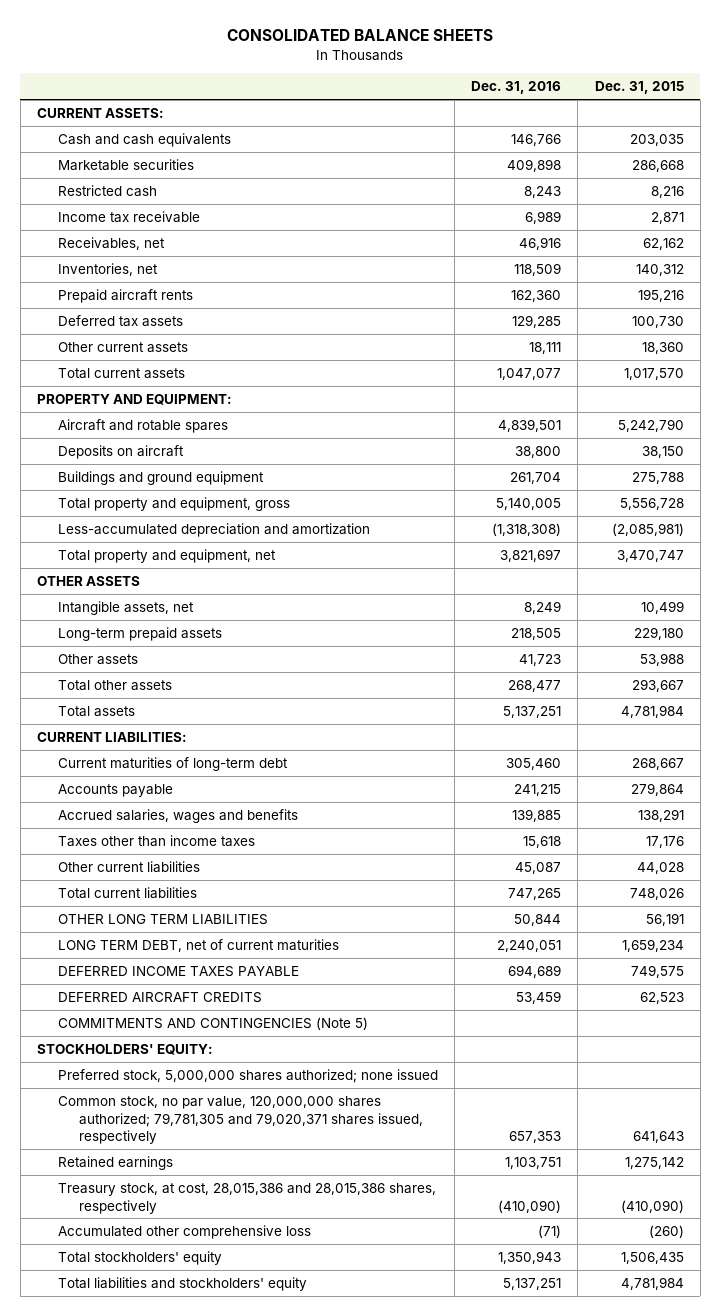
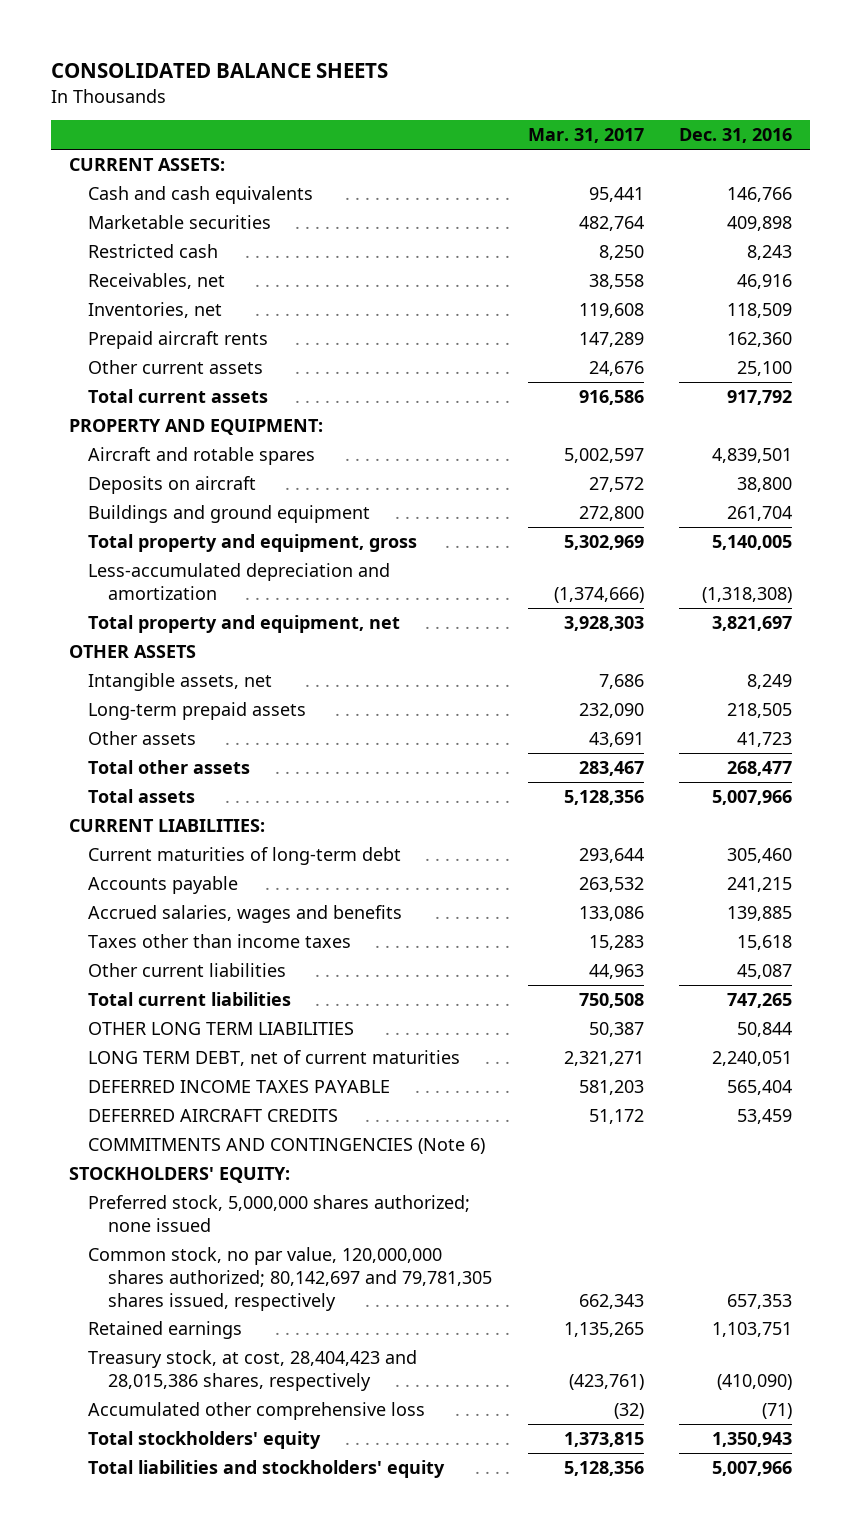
- | Dec. 31, 2016 | Dec. 31, 2015
+ | Mar. 31, 2017 | Dec. 31, 2016
- Income tax receivable | 6,989 | 2,871
- Deferred tax assets | 129,285 | 100,730
- Other current assets | 18,111 | 18,360
- Total current assets | 1,047,077 | 1,017,570
+ Other current assets | 24,676 | 25,100
+ Total current assets | 916,586 | 917,792
- Total assets | 5,137,251 | 4,781,984
+ Total assets | 5,128,356 | 5,007,966
- DEFERRED INCOME TAXES PAYABLE | 694,689 | 749,575
+ DEFERRED INCOME TAXES PAYABLE | 581,203 | 565,404
- COMMITMENTS AND CONTINGENCIES (Note 5)
+ COMMITMENTS AND CONTINGENCIES (Note 6)
- Common stock, no par value, 120,000,000 shares authorized; 79,781,305 and 79,020,371 shares issued, respectively | 657,353 | 641,643
+ Common stock, no par value, 120,000,000 shares authorized; 80,142,697 and 79,781,305 shares issued, respectively | 662,343 | 657,353
- Treasury stock, at cost, 28,015,386 and 28,015,386 shares, respectively | (410,090) | (410,090)
+ Treasury stock, at cost, 28,404,423 and 28,015,386 shares, respectively | (423,761) | (410,090)
- Total liabilities and stockholders' equity | 5,137,251 | 4,781,984
+ Total liabilities and stockholders' equity | 5,128,356 | 5,007,966

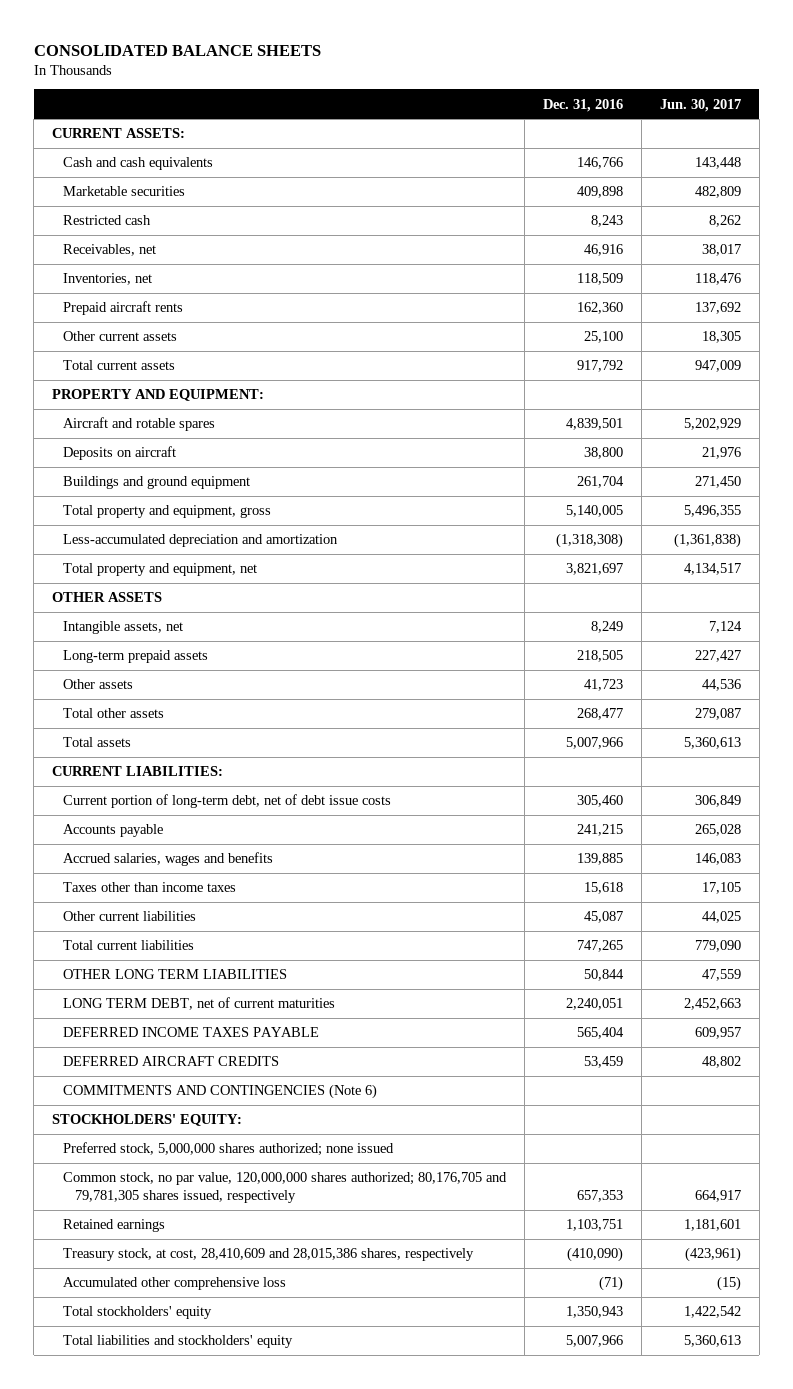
- | Mar. 31, 2017 | Dec. 31, 2016
+ | Dec. 31, 2016 | Jun. 30, 2017
- Current maturities of long-term debt | 293,644 | 305,460
+ Current portion of long-term debt, net of debt issue costs | 305,460 | 306,849
- Common stock, no par value, 120,000,000 shares authorized; 80,142,697 and 79,781,305 shares issued, respectively | 662,343 | 657,353
+ Common stock, no par value, 120,000,000 shares authorized; 80,176,705 and 79,781,305 shares issued, respectively | 657,353 | 664,917
- Treasury stock, at cost, 28,404,423 and 28,015,386 shares, respectively | (423,761) | (410,090)
+ Treasury stock, at cost, 28,410,609 and 28,015,386 shares, respectively | (410,090) | (423,961)

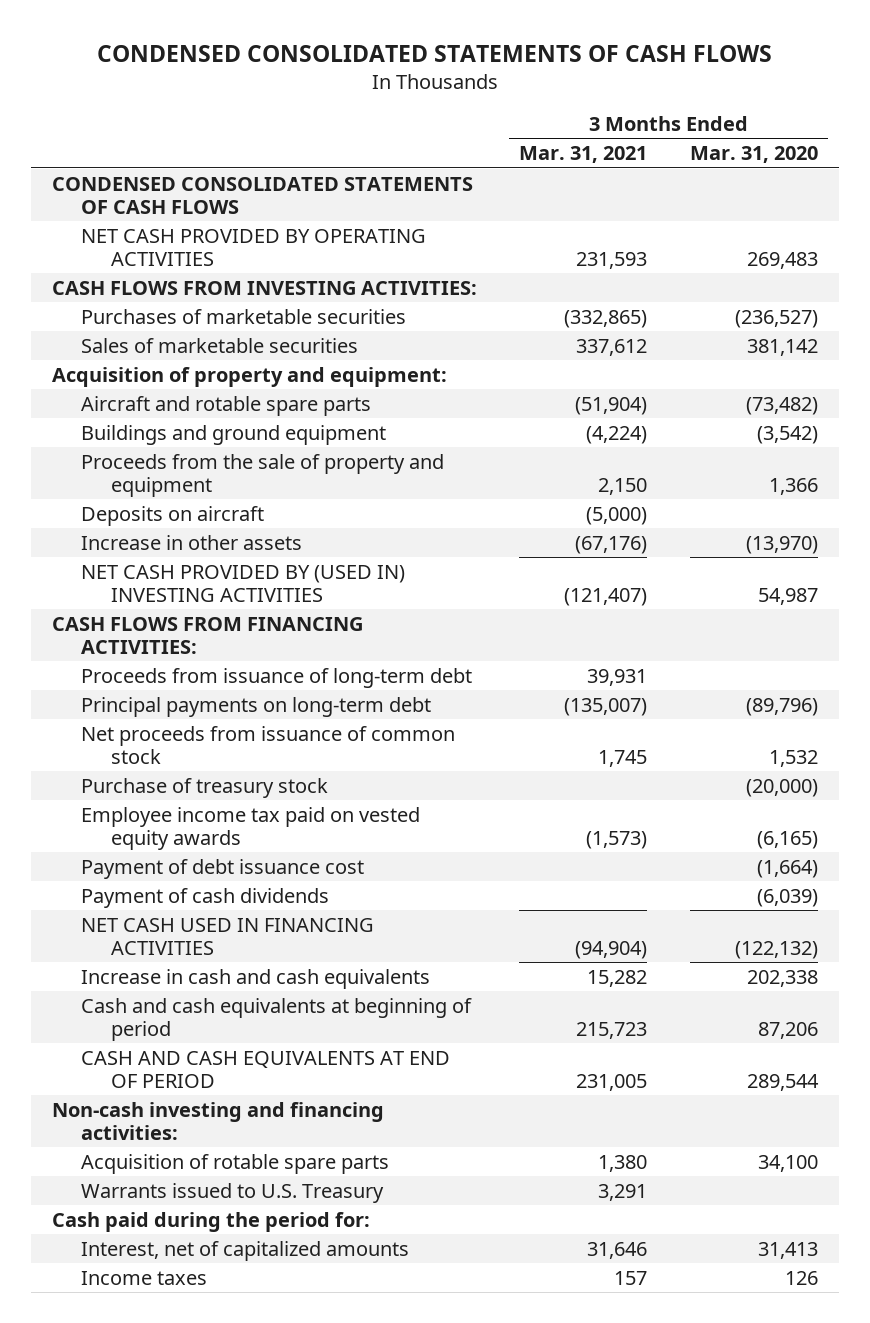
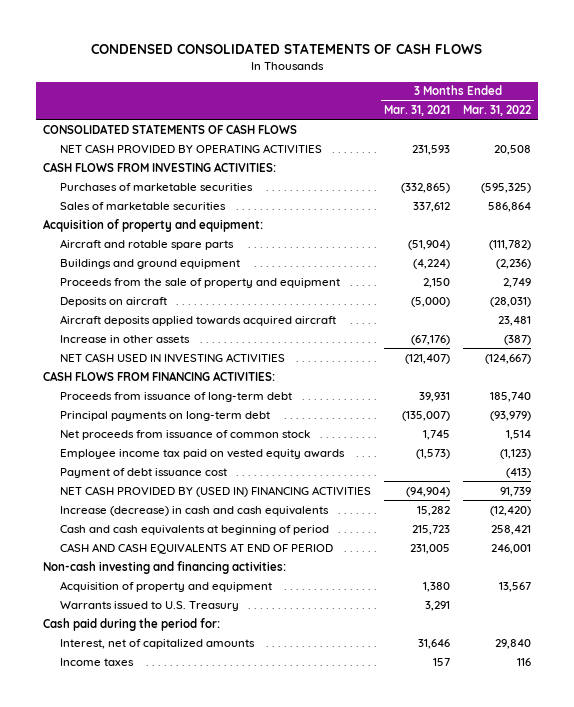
- | 3 Months Ended Mar. 31, 2021 | 3 Months Ended Mar. 31, 2020
+ | 3 Months Ended Mar. 31, 2021 | 3 Months Ended Mar. 31, 2022
- CONDENSED CONSOLIDATED STATEMENTS OF CASH FLOWS
+ CONSOLIDATED STATEMENTS OF CASH FLOWS
+ Aircraft deposits applied towards acquired aircraft | | 23,481
- NET CASH PROVIDED BY (USED IN) INVESTING ACTIVITIES | (121,407) | 54,987
+ NET CASH USED IN INVESTING ACTIVITIES | (121,407) | (124,667)
- Purchase of treasury stock | | (20,000)
- Payment of cash dividends | | (6,039)
- NET CASH USED IN FINANCING ACTIVITIES | (94,904) | (122,132)
- Increase in cash and cash equivalents | 15,282 | 202,338
+ NET CASH PROVIDED BY (USED IN) FINANCING ACTIVITIES | (94,904) | 91,739
+ Increase (decrease) in cash and cash equivalents | 15,282 | (12,420)
- Acquisition of rotable spare parts | 1,380 | 34,100
+ Acquisition of property and equipment | 1,380 | 13,567

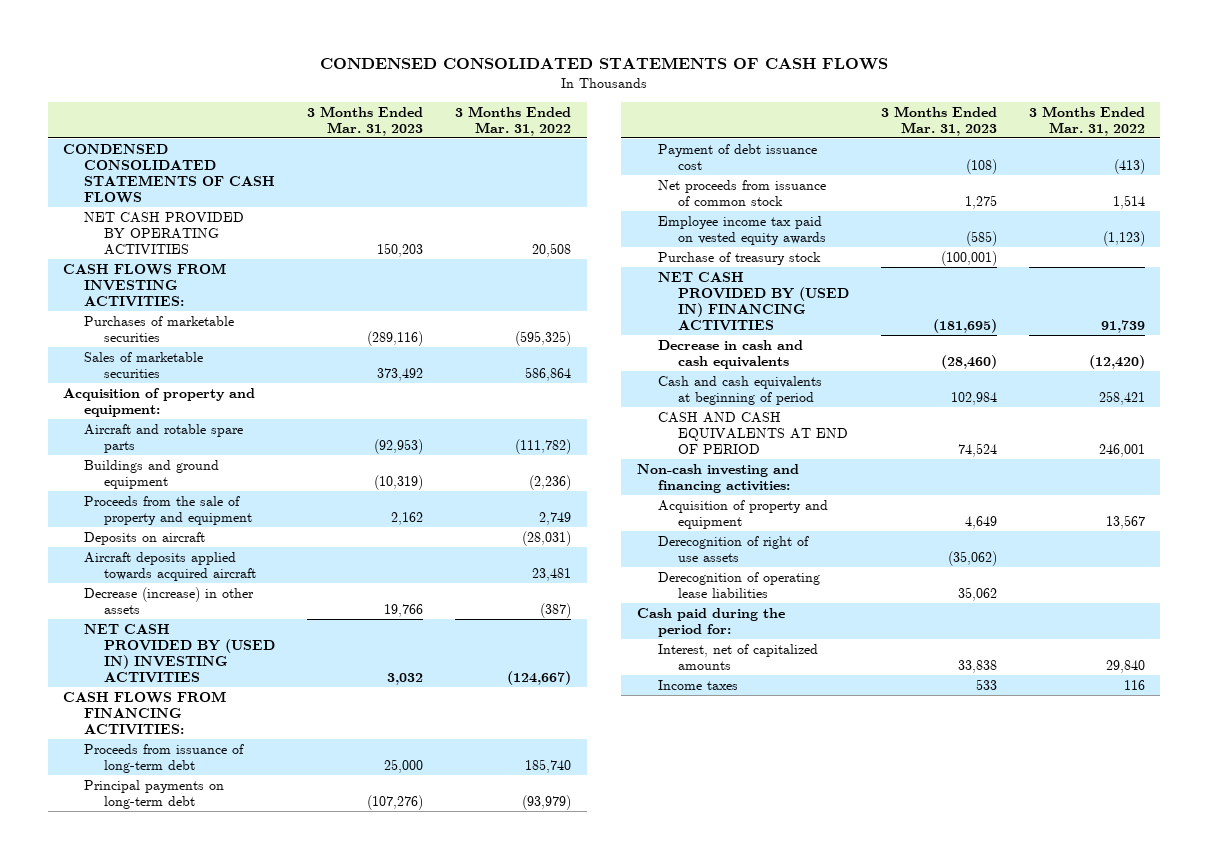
- | 3 Months Ended Mar. 31, 2021 | 3 Months Ended Mar. 31, 2022
+ | 3 Months Ended Mar. 31, 2023 | 3 Months Ended Mar. 31, 2022
- CONSOLIDATED STATEMENTS OF CASH FLOWS
+ CONDENSED CONSOLIDATED STATEMENTS OF CASH FLOWS
- Increase in other assets | (67,176) | (387)
- NET CASH USED IN INVESTING ACTIVITIES | (121,407) | (124,667)
+ Decrease (increase) in other assets | 19,766 | (387)
+ NET CASH PROVIDED BY (USED IN) INVESTING ACTIVITIES | 3,032 | (124,667)
moved up: Payment of debt issuance cost | (108) | (413)
+ Purchase of treasury stock | (100,001) |
- Increase (decrease) in cash and cash equivalents | 15,282 | (12,420)
+ Decrease in cash and cash equivalents | (28,460) | (12,420)
- Warrants issued to U.S. Treasury | 3,291 |
+ Derecognition of right of use assets | (35,062) |
+ Derecognition of operating lease liabilities | 35,062 |

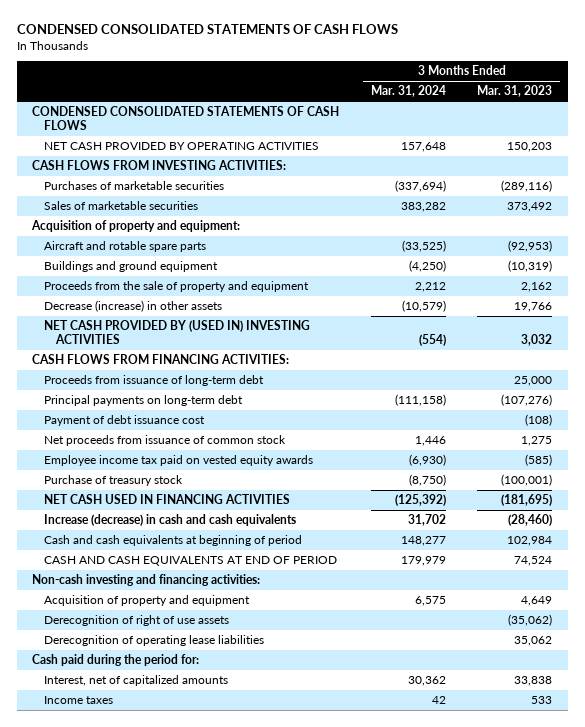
- | 3 Months Ended Mar. 31, 2023 | 3 Months Ended Mar. 31, 2022
+ | 3 Months Ended Mar. 31, 2024 | 3 Months Ended Mar. 31, 2023
- Deposits on aircraft | | (28,031)
- Aircraft deposits applied towards acquired aircraft | | 23,481
- NET CASH PROVIDED BY (USED IN) FINANCING ACTIVITIES | (181,695) | 91,739
- Decrease in cash and cash equivalents | (28,460) | (12,420)
+ NET CASH USED IN FINANCING ACTIVITIES | (125,392) | (181,695)
+ Increase (decrease) in cash and cash equivalents | 31,702 | (28,460)

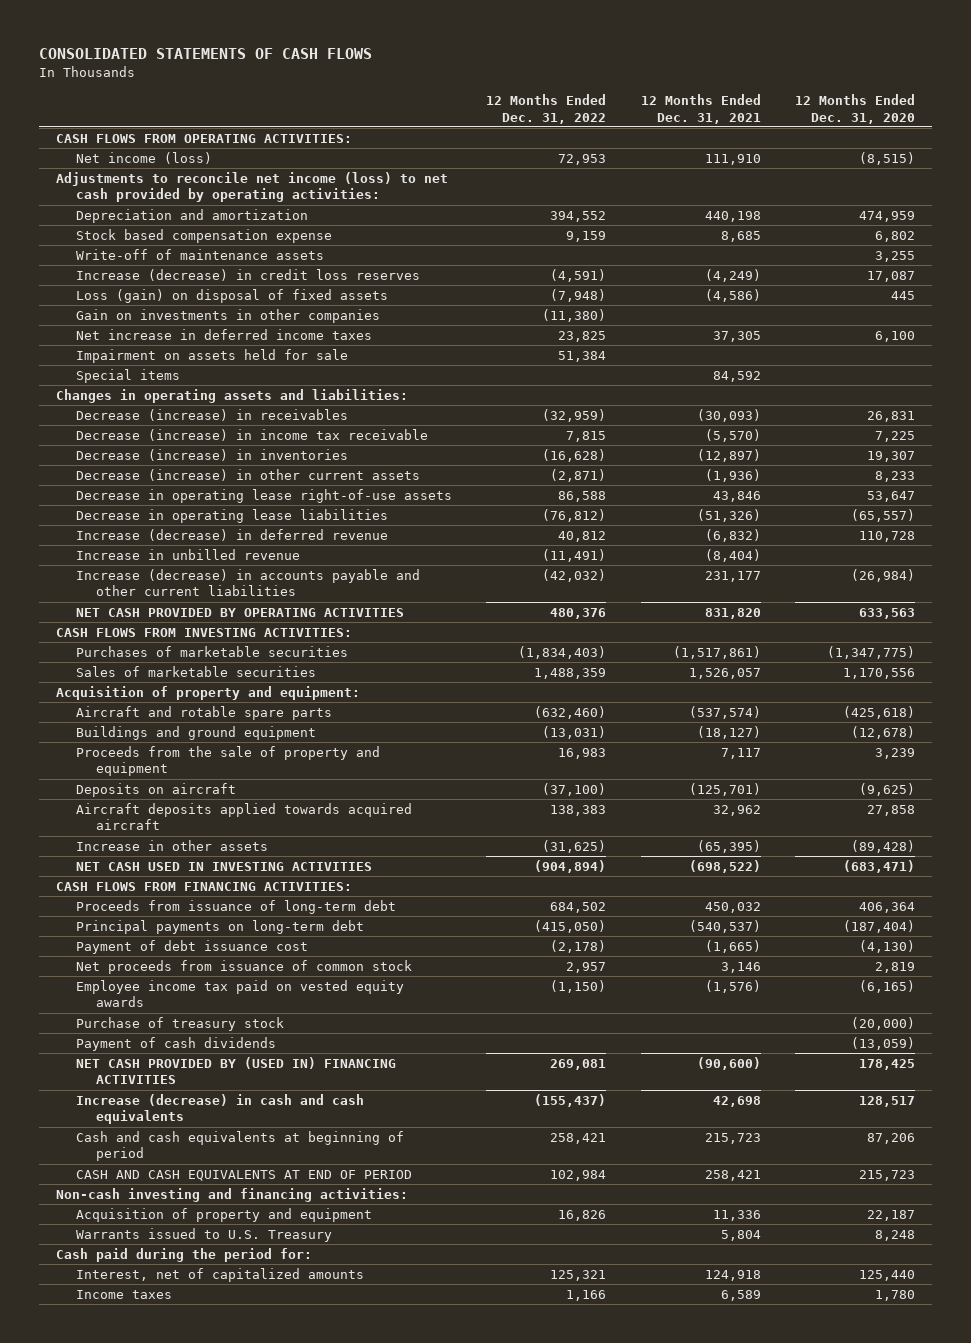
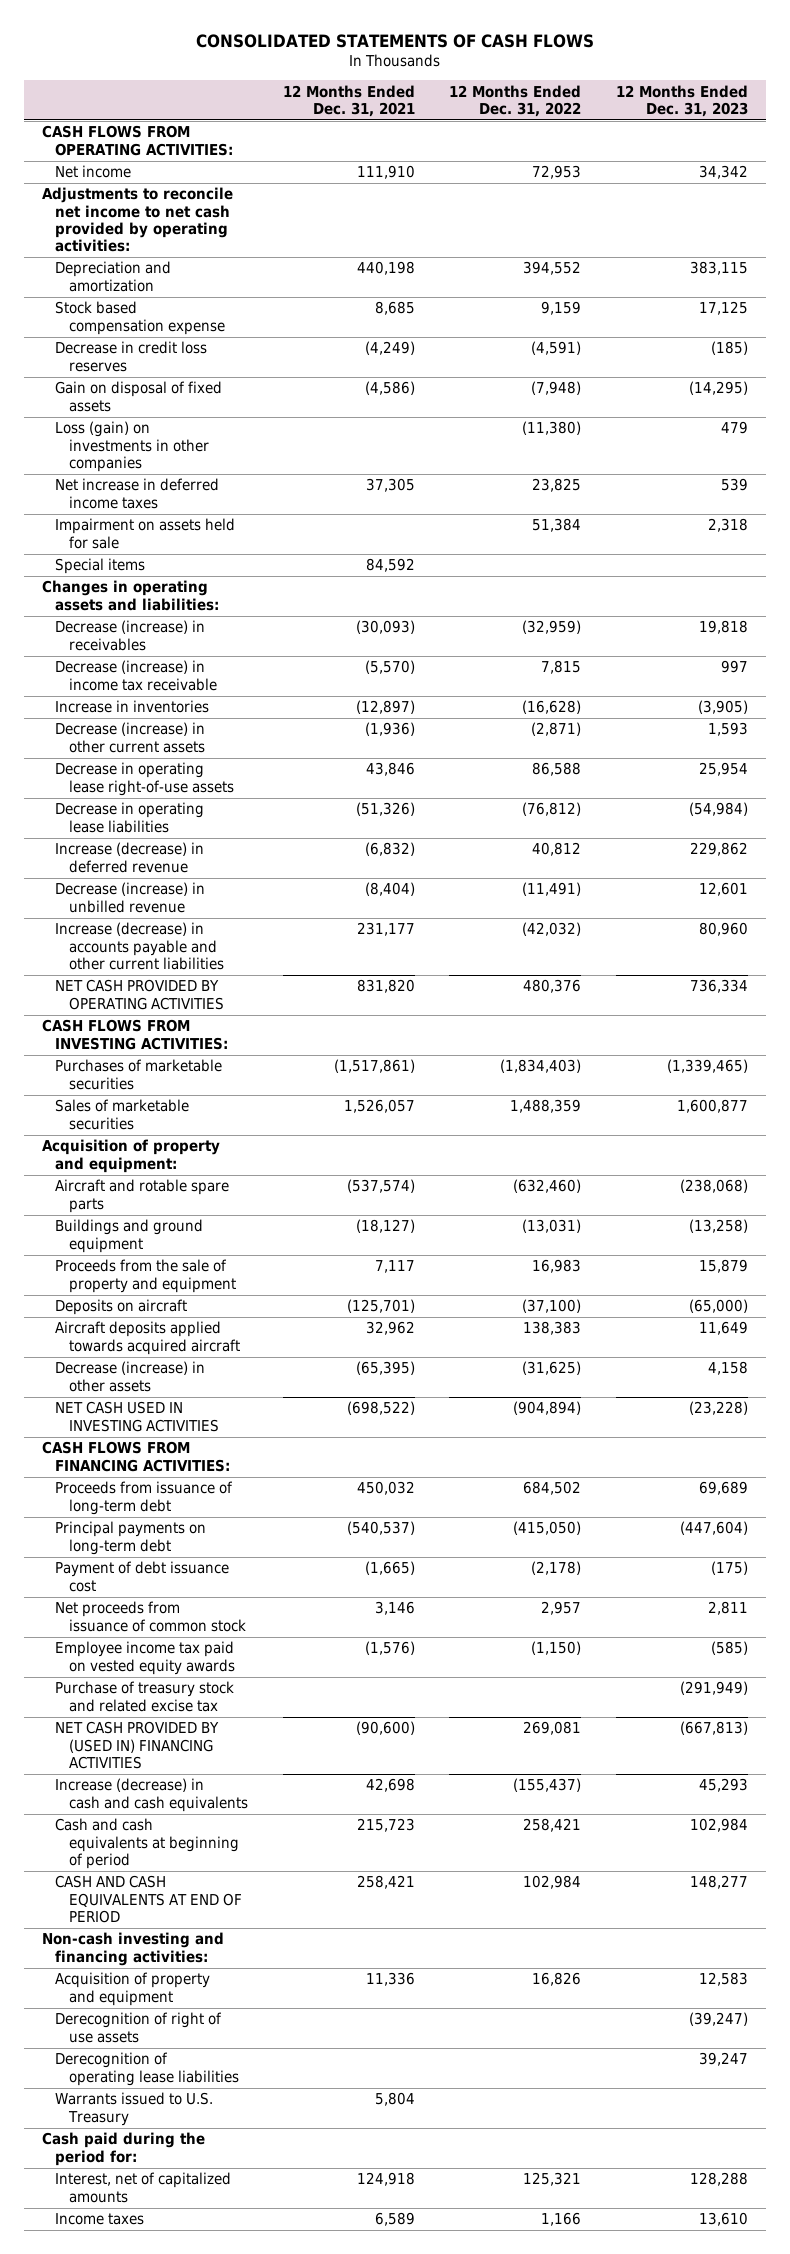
- | 12 Months Ended Dec. 31, 2022 | 12 Months Ended Dec. 31, 2021 | 12 Months Ended Dec. 31, 2020
+ | 12 Months Ended Dec. 31, 2021 | 12 Months Ended Dec. 31, 2022 | 12 Months Ended Dec. 31, 2023
- Net income (loss) | 72,953 | 111,910 | (8,515)
- Adjustments to reconcile net income (loss) to net cash provided by operating activities:
+ Net income | 111,910 | 72,953 | 34,342
+ Adjustments to reconcile net income to net cash provided by operating activities:
- Write-off of maintenance assets | | | 3,255
- Increase (decrease) in credit loss reserves | (4,591) | (4,249) | 17,087
- Loss (gain) on disposal of fixed assets | (7,948) | (4,586) | 445
- Gain on investments in other companies | (11,380) | |
+ Decrease in credit loss reserves | (4,249) | (4,591) | (185)
+ Gain on disposal of fixed assets | (4,586) | (7,948) | (14,295)
+ Loss (gain) on investments in other companies | | (11,380) | 479
- Decrease (increase) in inventories | (16,628) | (12,897) | 19,307
+ Increase in inventories | (12,897) | (16,628) | (3,905)
- Increase in unbilled revenue | (11,491) | (8,404) |
+ Decrease (increase) in unbilled revenue | (8,404) | (11,491) | 12,601
- Increase in other assets | (31,625) | (65,395) | (89,428)
+ Decrease (increase) in other assets | (65,395) | (31,625) | 4,158
- Purchase of treasury stock | | | (20,000)
- Payment of cash dividends | | | (13,059)
+ Purchase of treasury stock and related excise tax | | | (291,949)
+ Derecognition of right of use assets | | | (39,247)
+ Derecognition of operating lease liabilities | | | 39,247

